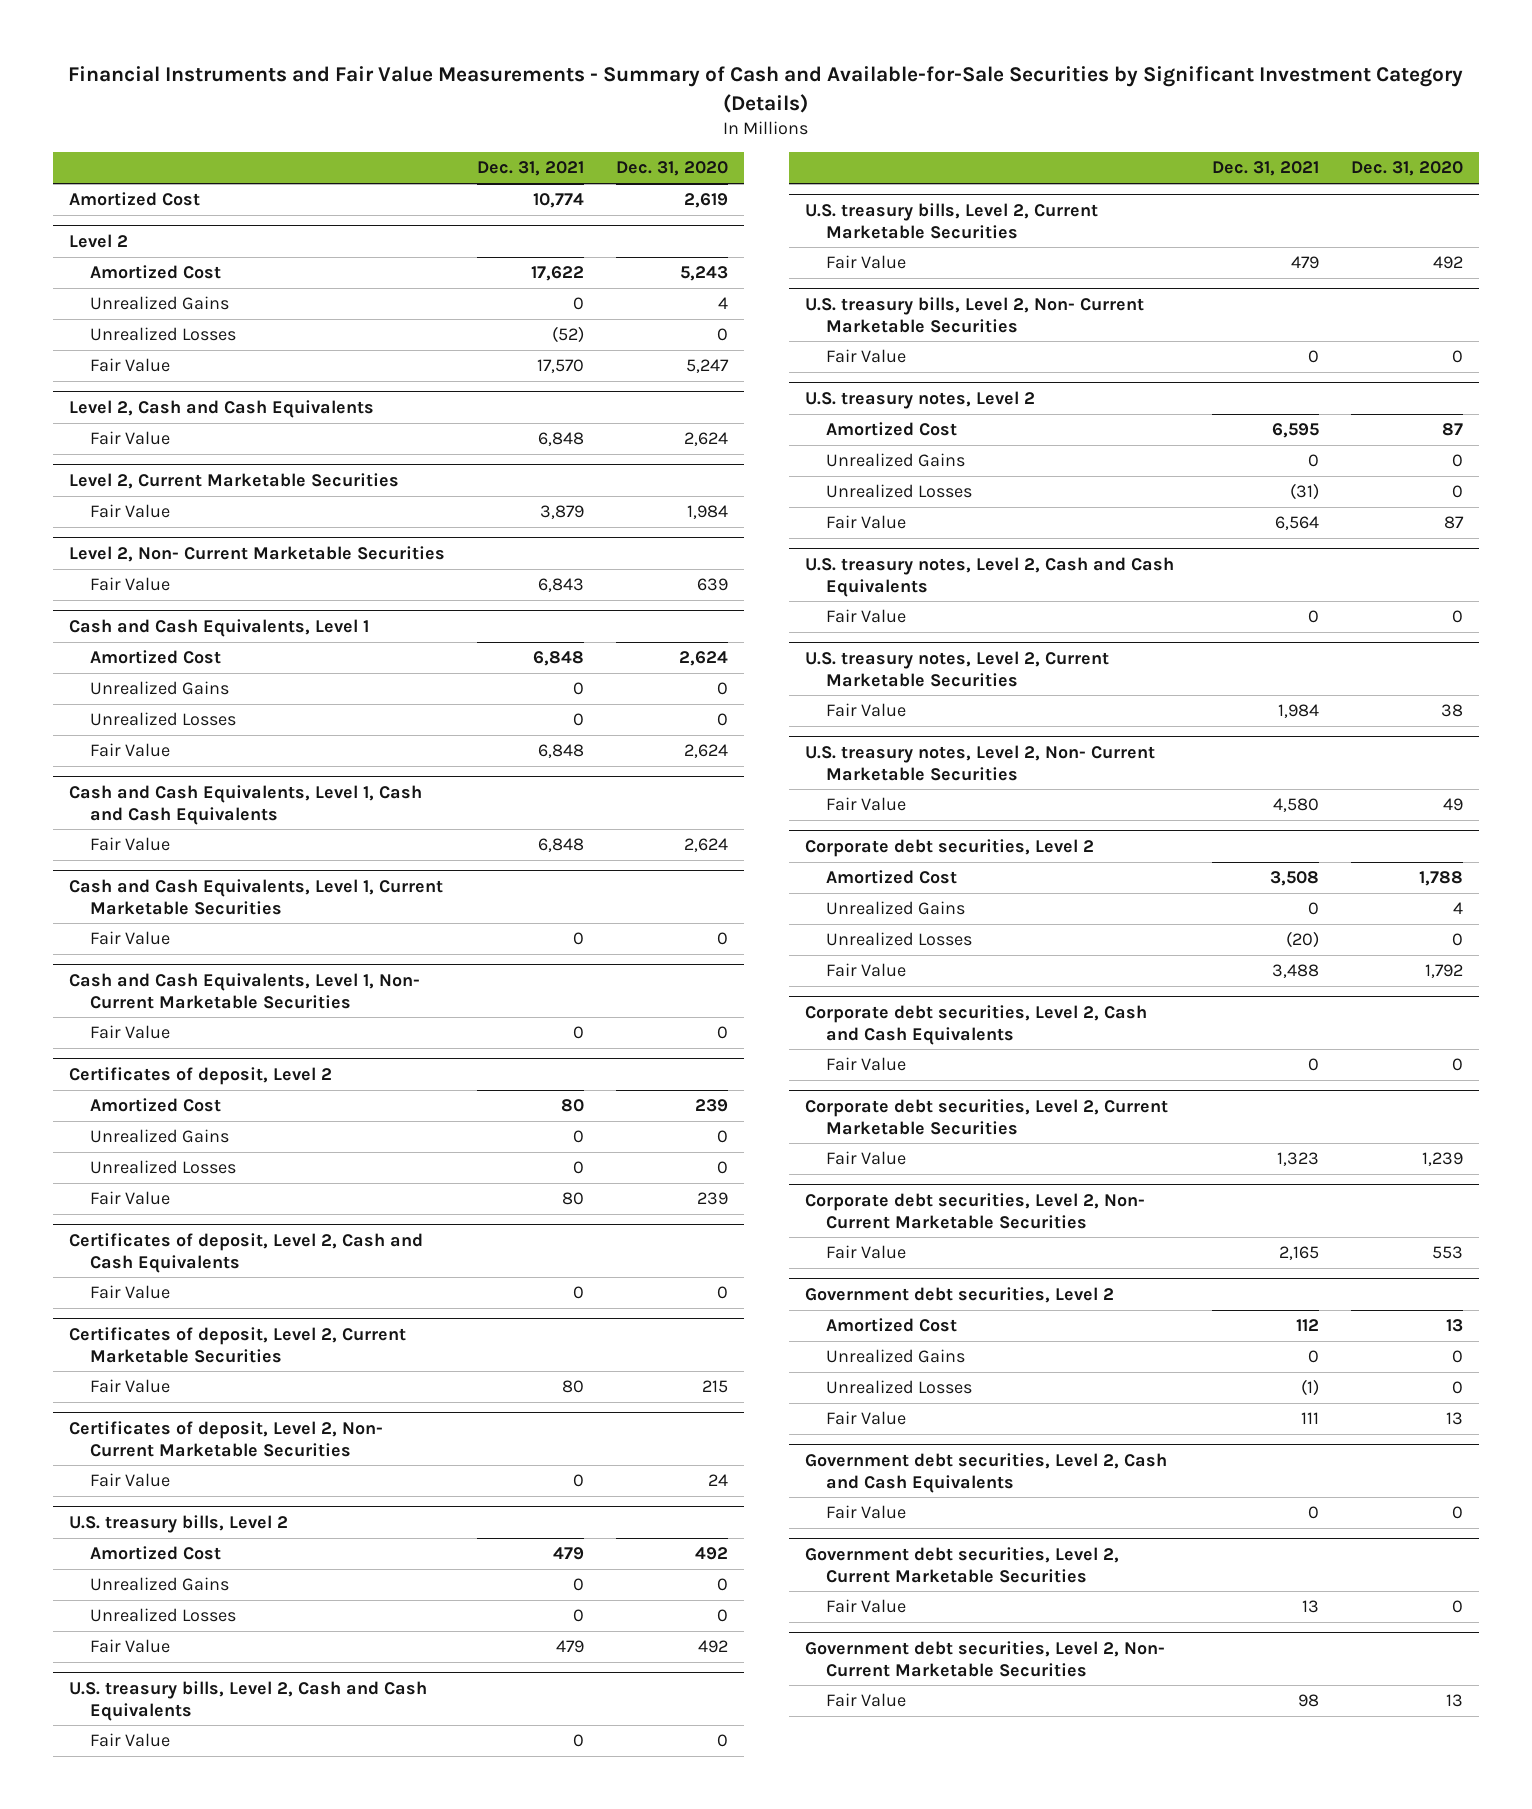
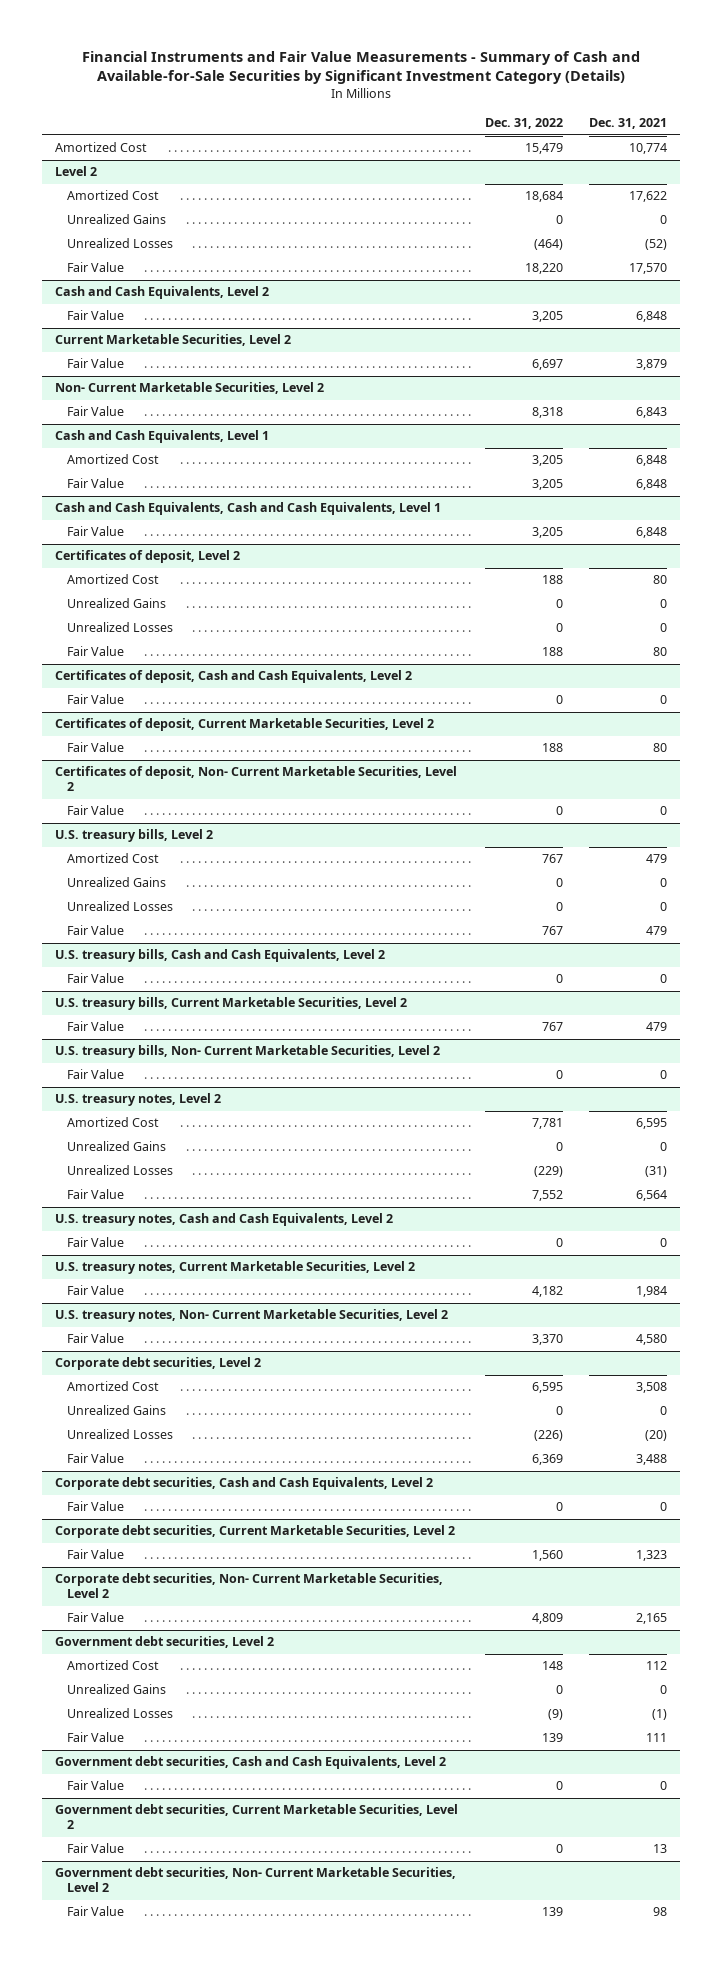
- | Dec. 31, 2021 | Dec. 31, 2020
+ | Dec. 31, 2022 | Dec. 31, 2021
- Level 2, Cash and Cash Equivalents
+ Cash and Cash Equivalents, Level 2
- Level 2, Current Marketable Securities
+ Current Marketable Securities, Level 2
- Level 2, Non- Current Marketable Securities
+ Non- Current Marketable Securities, Level 2
@ Cash and Cash Equivalents, Level 1
- Unrealized Gains | 0 | 0
- Unrealized Losses | 0 | 0
- Cash and Cash Equivalents, Level 1, Cash and Cash Equivalents
+ Cash and Cash Equivalents, Cash and Cash Equivalents, Level 1
- Cash and Cash Equivalents, Level 1, Current Marketable Securities
- Fair Value | 0 | 0
- Cash and Cash Equivalents, Level 1, Non- Current Marketable Securities
- Fair Value | 0 | 0
- Certificates of deposit, Level 2, Cash and Cash Equivalents
+ Certificates of deposit, Cash and Cash Equivalents, Level 2
- Certificates of deposit, Level 2, Current Marketable Securities
+ Certificates of deposit, Current Marketable Securities, Level 2
- Certificates of deposit, Level 2, Non- Current Marketable Securities
+ Certificates of deposit, Non- Current Marketable Securities, Level 2
- U.S. treasury bills, Level 2, Cash and Cash Equivalents
+ U.S. treasury bills, Cash and Cash Equivalents, Level 2
- U.S. treasury bills, Level 2, Current Marketable Securities
+ U.S. treasury bills, Current Marketable Securities, Level 2
- U.S. treasury bills, Level 2, Non- Current Marketable Securities
+ U.S. treasury bills, Non- Current Marketable Securities, Level 2
- U.S. treasury notes, Level 2, Cash and Cash Equivalents
+ U.S. treasury notes, Cash and Cash Equivalents, Level 2
- U.S. treasury notes, Level 2, Current Marketable Securities
+ U.S. treasury notes, Current Marketable Securities, Level 2
- U.S. treasury notes, Level 2, Non- Current Marketable Securities
+ U.S. treasury notes, Non- Current Marketable Securities, Level 2
- Corporate debt securities, Level 2, Cash and Cash Equivalents
+ Corporate debt securities, Cash and Cash Equivalents, Level 2
- Corporate debt securities, Level 2, Current Marketable Securities
+ Corporate debt securities, Current Marketable Securities, Level 2
- Corporate debt securities, Level 2, Non- Current Marketable Securities
+ Corporate debt securities, Non- Current Marketable Securities, Level 2
- Government debt securities, Level 2, Cash and Cash Equivalents
+ Government debt securities, Cash and Cash Equivalents, Level 2
- Government debt securities, Level 2, Current Marketable Securities
+ Government debt securities, Current Marketable Securities, Level 2
- Government debt securities, Level 2, Non- Current Marketable Securities
+ Government debt securities, Non- Current Marketable Securities, Level 2

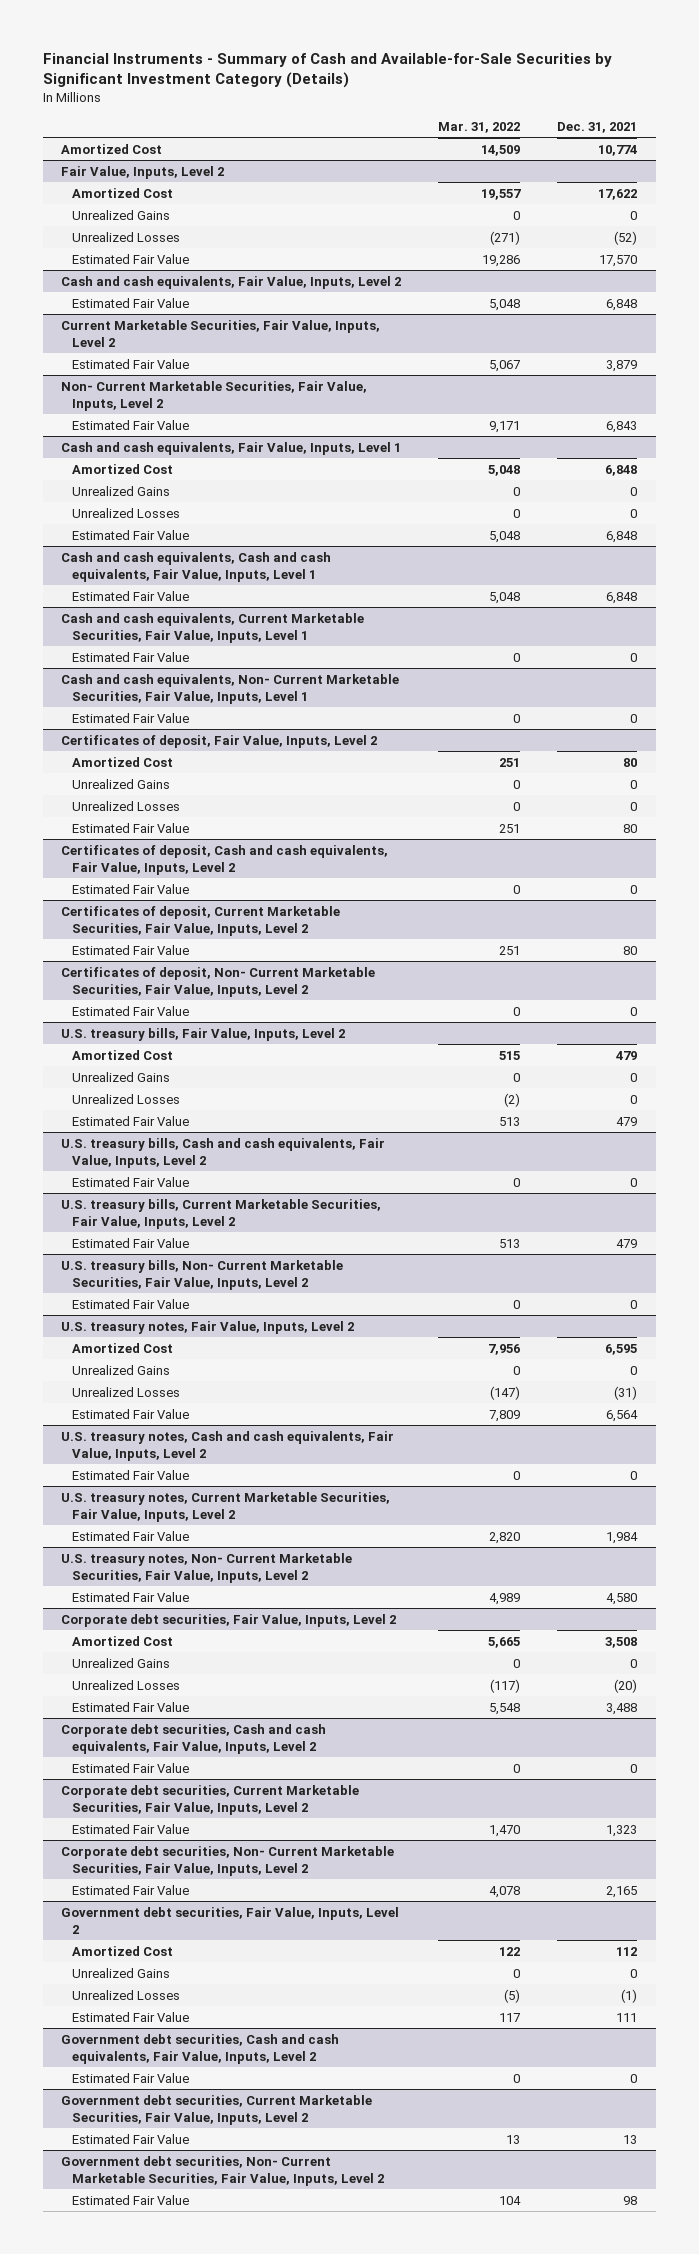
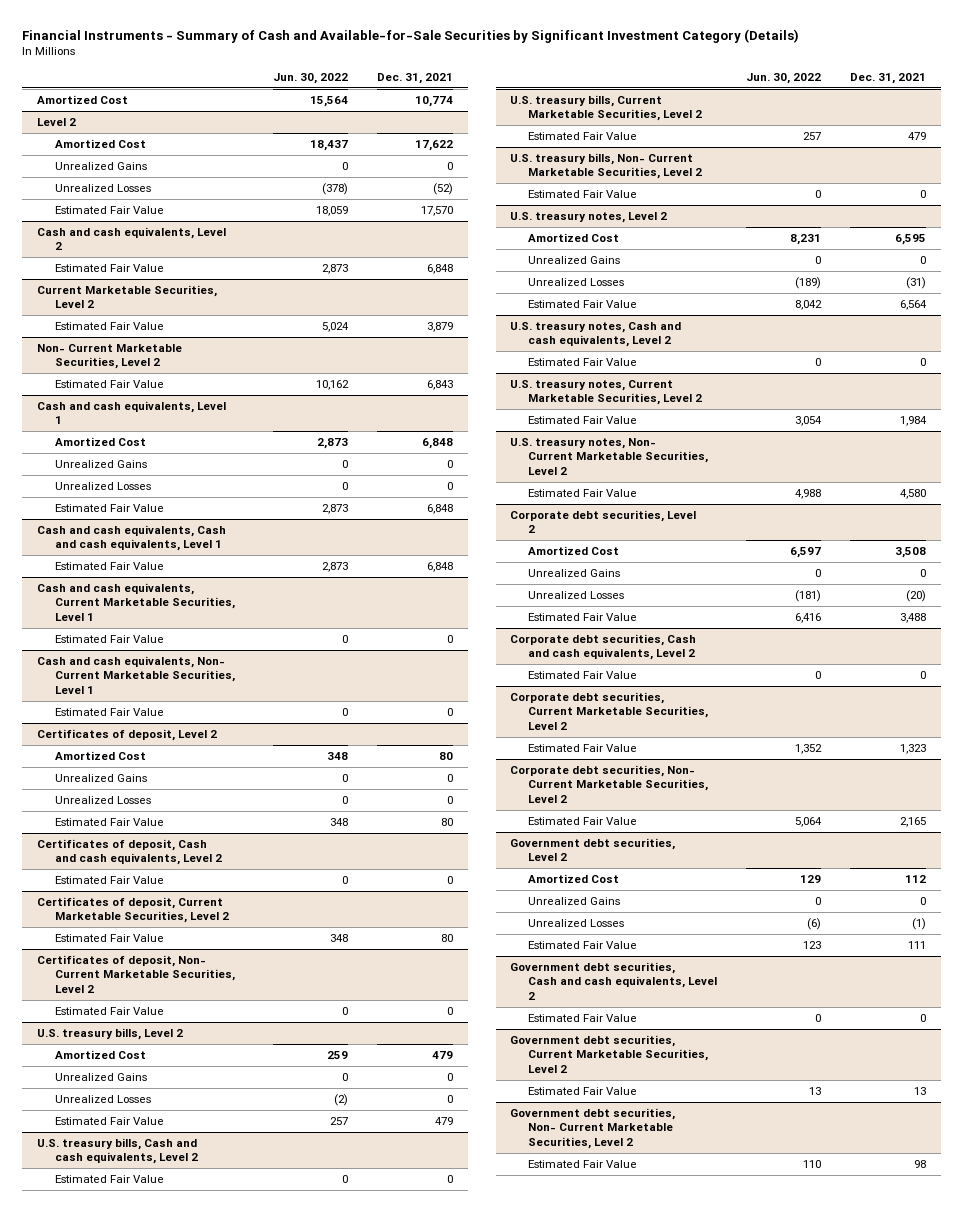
- | Mar. 31, 2022 | Dec. 31, 2021
+ | Jun. 30, 2022 | Dec. 31, 2021
- Fair Value, Inputs, Level 2
+ Level 2
- Cash and cash equivalents, Fair Value, Inputs, Level 2
+ Cash and cash equivalents, Level 2
- Current Marketable Securities, Fair Value, Inputs, Level 2
+ Current Marketable Securities, Level 2
- Non- Current Marketable Securities, Fair Value, Inputs, Level 2
+ Non- Current Marketable Securities, Level 2
- Cash and cash equivalents, Fair Value, Inputs, Level 1
+ Cash and cash equivalents, Level 1
- Cash and cash equivalents, Cash and cash equivalents, Fair Value, Inputs, Level 1
+ Cash and cash equivalents, Cash and cash equivalents, Level 1
- Cash and cash equivalents, Current Marketable Securities, Fair Value, Inputs, Level 1
+ Cash and cash equivalents, Current Marketable Securities, Level 1
- Cash and cash equivalents, Non- Current Marketable Securities, Fair Value, Inputs, Level 1
+ Cash and cash equivalents, Non- Current Marketable Securities, Level 1
- Certificates of deposit, Fair Value, Inputs, Level 2
+ Certificates of deposit, Level 2
- Certificates of deposit, Cash and cash equivalents, Fair Value, Inputs, Level 2
+ Certificates of deposit, Cash and cash equivalents, Level 2
- Certificates of deposit, Current Marketable Securities, Fair Value, Inputs, Level 2
+ Certificates of deposit, Current Marketable Securities, Level 2
- Certificates of deposit, Non- Current Marketable Securities, Fair Value, Inputs, Level 2
+ Certificates of deposit, Non- Current Marketable Securities, Level 2
- U.S. treasury bills, Fair Value, Inputs, Level 2
+ U.S. treasury bills, Level 2
- U.S. treasury bills, Cash and cash equivalents, Fair Value, Inputs, Level 2
+ U.S. treasury bills, Cash and cash equivalents, Level 2
- U.S. treasury bills, Current Marketable Securities, Fair Value, Inputs, Level 2
+ U.S. treasury bills, Current Marketable Securities, Level 2
- U.S. treasury bills, Non- Current Marketable Securities, Fair Value, Inputs, Level 2
+ U.S. treasury bills, Non- Current Marketable Securities, Level 2
- U.S. treasury notes, Fair Value, Inputs, Level 2
+ U.S. treasury notes, Level 2
- U.S. treasury notes, Cash and cash equivalents, Fair Value, Inputs, Level 2
+ U.S. treasury notes, Cash and cash equivalents, Level 2
- U.S. treasury notes, Current Marketable Securities, Fair Value, Inputs, Level 2
+ U.S. treasury notes, Current Marketable Securities, Level 2
- U.S. treasury notes, Non- Current Marketable Securities, Fair Value, Inputs, Level 2
+ U.S. treasury notes, Non- Current Marketable Securities, Level 2
- Corporate debt securities, Fair Value, Inputs, Level 2
+ Corporate debt securities, Level 2
- Corporate debt securities, Cash and cash equivalents, Fair Value, Inputs, Level 2
+ Corporate debt securities, Cash and cash equivalents, Level 2
- Corporate debt securities, Current Marketable Securities, Fair Value, Inputs, Level 2
+ Corporate debt securities, Current Marketable Securities, Level 2
- Corporate debt securities, Non- Current Marketable Securities, Fair Value, Inputs, Level 2
+ Corporate debt securities, Non- Current Marketable Securities, Level 2
- Government debt securities, Fair Value, Inputs, Level 2
+ Government debt securities, Level 2
- Government debt securities, Cash and cash equivalents, Fair Value, Inputs, Level 2
+ Government debt securities, Cash and cash equivalents, Level 2
- Government debt securities, Current Marketable Securities, Fair Value, Inputs, Level 2
+ Government debt securities, Current Marketable Securities, Level 2
- Government debt securities, Non- Current Marketable Securities, Fair Value, Inputs, Level 2
+ Government debt securities, Non- Current Marketable Securities, Level 2

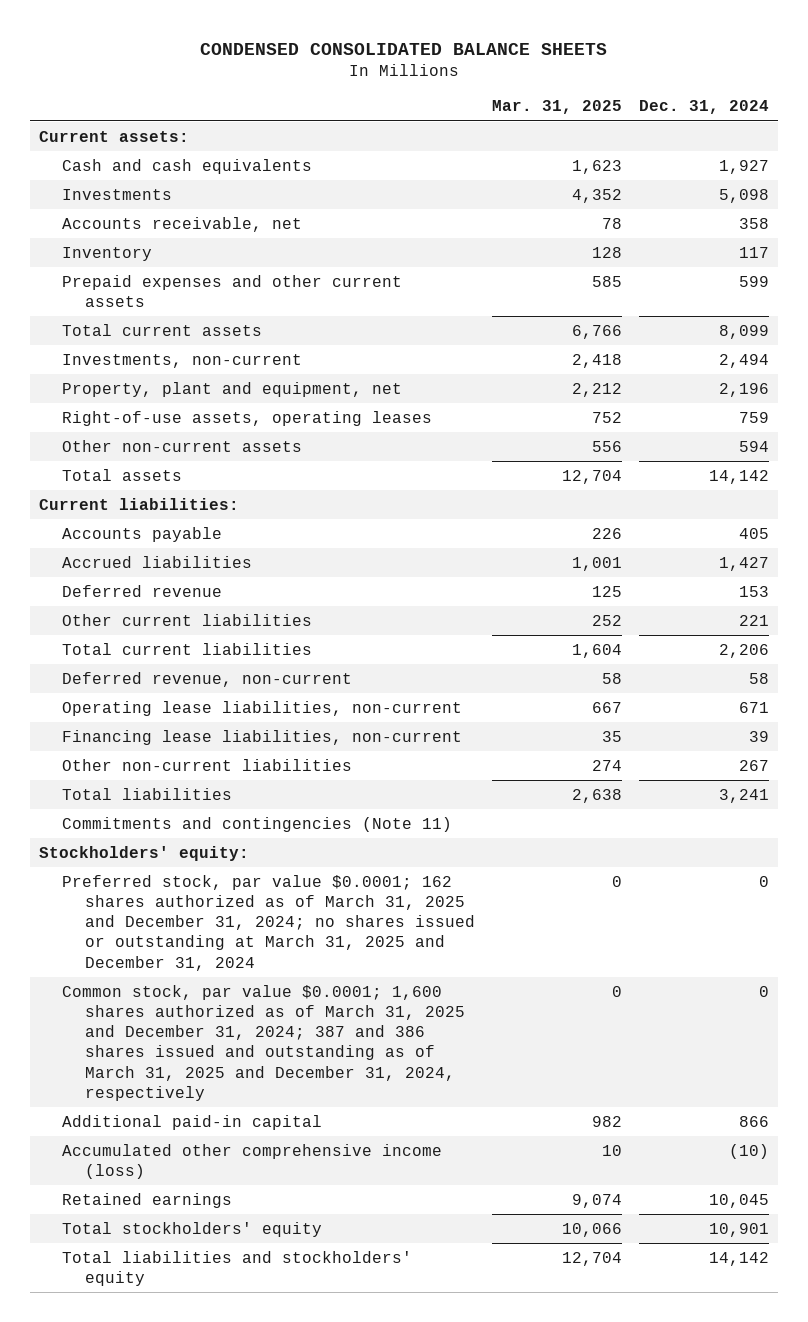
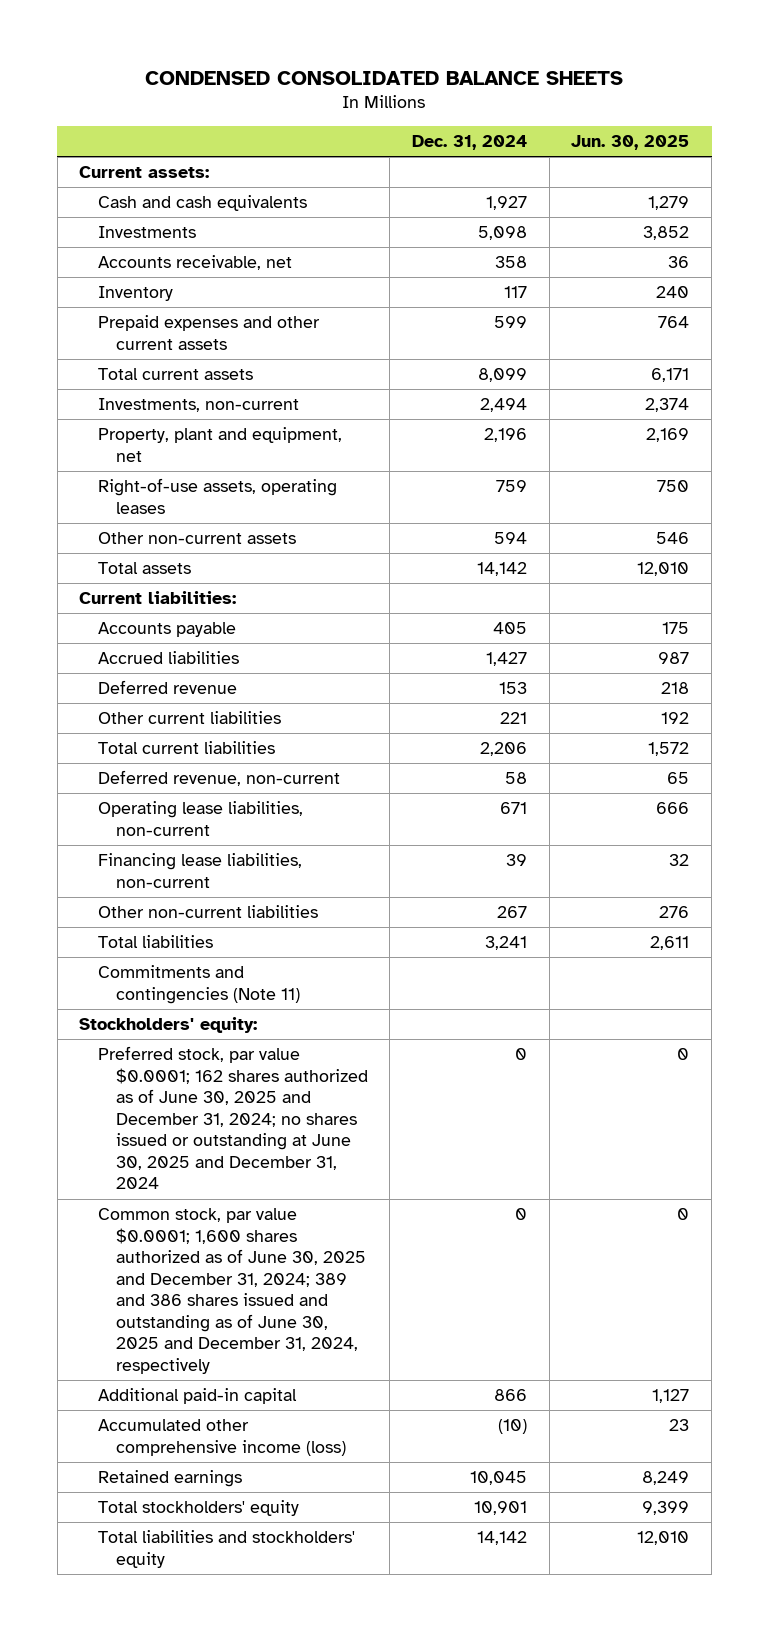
- | Mar. 31, 2025 | Dec. 31, 2024
+ | Dec. 31, 2024 | Jun. 30, 2025
- Preferred stock, par value $0.0001; 162 shares authorized as of March 31, 2025 and December 31, 2024; no shares issued or outstanding at March 31, 2025 and December 31, 2024 | 0 | 0
- Common stock, par value $0.0001; 1,600 shares authorized as of March 31, 2025 and December 31, 2024; 387 and 386 shares issued and outstanding as of March 31, 2025 and December 31, 2024, respectively | 0 | 0
+ Preferred stock, par value $0.0001; 162 shares authorized as of June 30, 2025 and December 31, 2024; no shares issued or outstanding at June 30, 2025 and December 31, 2024 | 0 | 0
+ Common stock, par value $0.0001; 1,600 shares authorized as of June 30, 2025 and December 31, 2024; 389 and 386 shares issued and outstanding as of June 30, 2025 and December 31, 2024, respectively | 0 | 0

